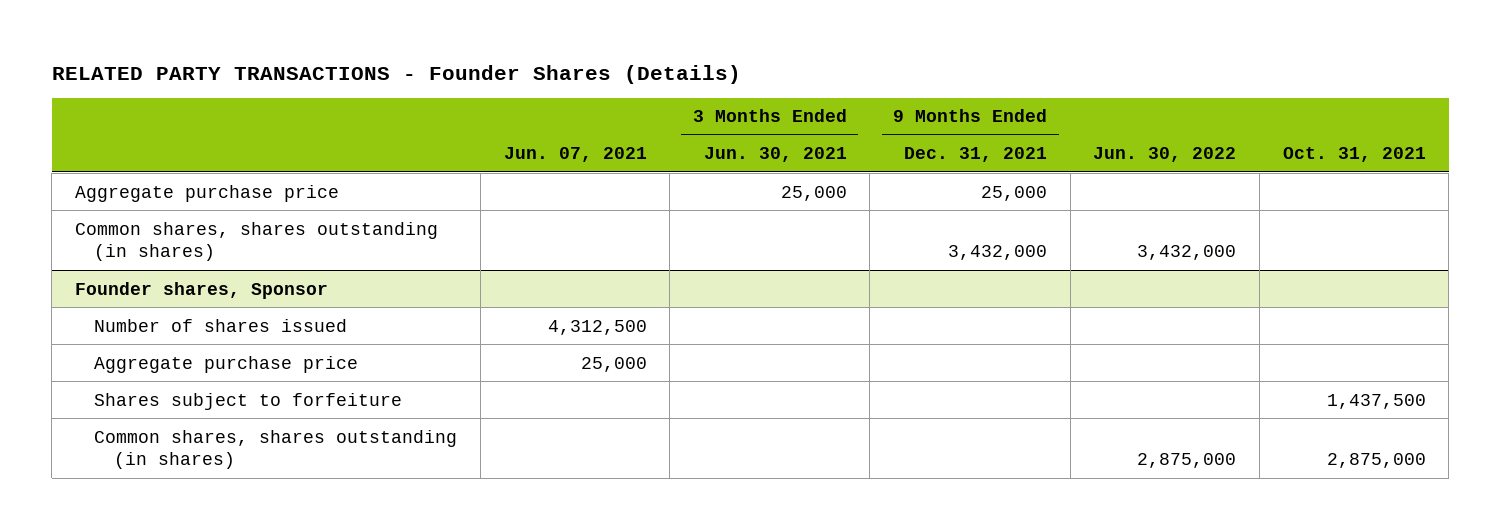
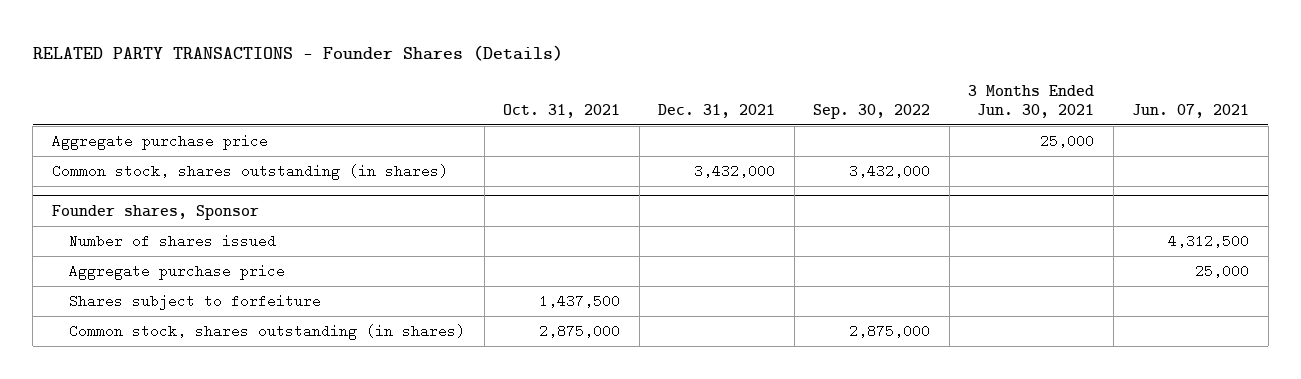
- | Jun. 07, 2021 | 3 Months Ended Jun. 30, 2021 | 9 Months Ended Dec. 31, 2021 | Jun. 30, 2022 | Oct. 31, 2021
+ | Oct. 31, 2021 | Dec. 31, 2021 | Sep. 30, 2022 | 3 Months Ended Jun. 30, 2021 | Jun. 07, 2021
- Common shares, shares outstanding (in shares) | | | 3,432,000 | 3,432,000 |
+ Common stock, shares outstanding (in shares) | | 3,432,000 | 3,432,000 | |
@ Founder shares, Sponsor
- Common shares, shares outstanding (in shares) | | | | 2,875,000 | 2,875,000
+ Common stock, shares outstanding (in shares) | 2,875,000 | | 2,875,000 | |

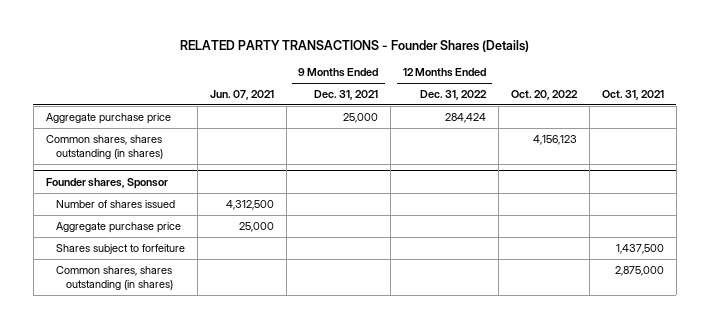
- | Oct. 31, 2021 | Dec. 31, 2021 | Sep. 30, 2022 | 3 Months Ended Jun. 30, 2021 | Jun. 07, 2021
+ | Jun. 07, 2021 | 9 Months Ended Dec. 31, 2021 | 12 Months Ended Dec. 31, 2022 | Oct. 20, 2022 | Oct. 31, 2021
- Common stock, shares outstanding (in shares) | | 3,432,000 | 3,432,000 | |
+ Common shares, shares outstanding (in shares) | | | | 4,156,123 |
@ Founder shares, Sponsor
- Common stock, shares outstanding (in shares) | 2,875,000 | | 2,875,000 | |
+ Common shares, shares outstanding (in shares) | | | | | 2,875,000

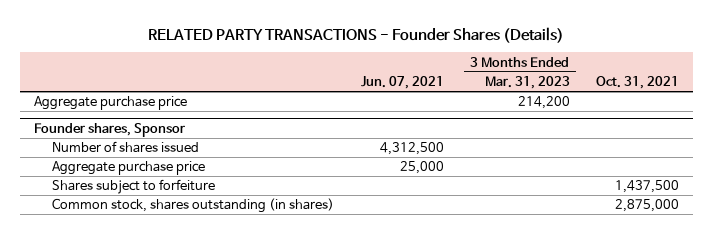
- | Jun. 07, 2021 | 9 Months Ended Dec. 31, 2021 | 12 Months Ended Dec. 31, 2022 | Oct. 20, 2022 | Oct. 31, 2021
+ | Jun. 07, 2021 | 3 Months Ended Mar. 31, 2023 | Oct. 31, 2021
- Common shares, shares outstanding (in shares) | | | | 4,156,123 |
@ Founder shares, Sponsor
- Common shares, shares outstanding (in shares) | | | | | 2,875,000
+ Common stock, shares outstanding (in shares) | | | 2,875,000

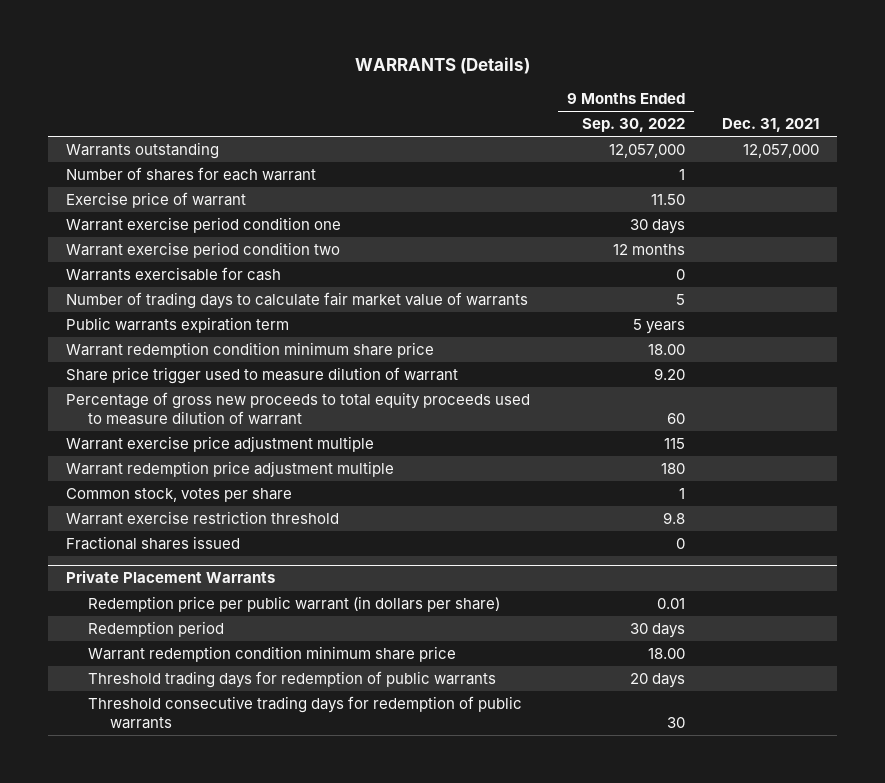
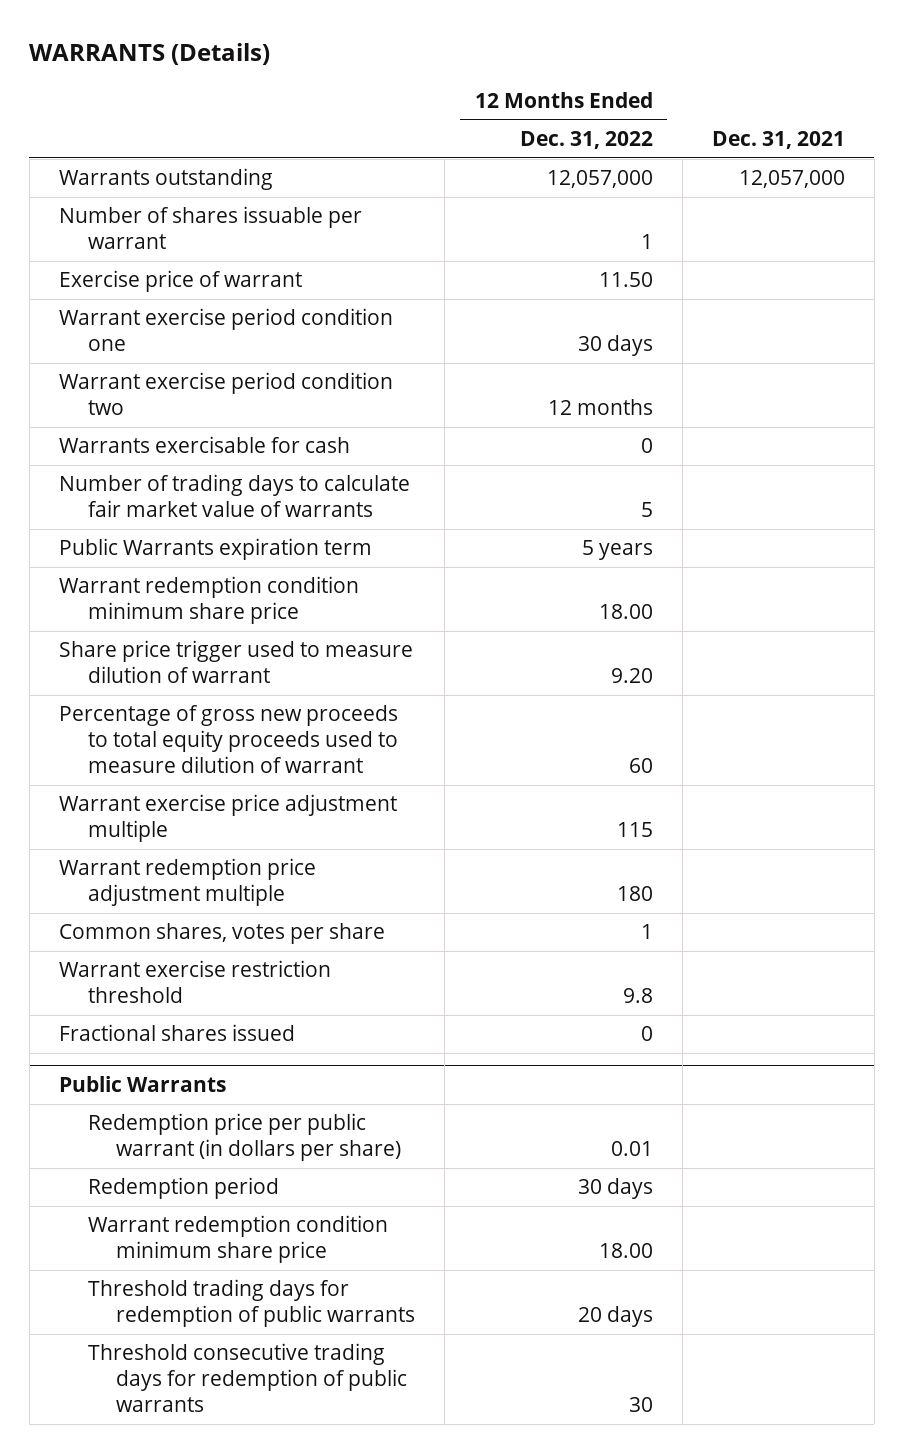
- | 9 Months Ended Sep. 30, 2022 | Dec. 31, 2021
+ | 12 Months Ended Dec. 31, 2022 | Dec. 31, 2021
- Number of shares for each warrant | 1 |
+ Number of shares issuable per warrant | 1 |
- Public warrants expiration term | 5 years |
+ Public Warrants expiration term | 5 years |
- Common stock, votes per share | 1 |
+ Common shares, votes per share | 1 |
- Private Placement Warrants
- Redemption price per public warrant (in dollars per share) | 0.01 |
- Redemption period | 30 days |
- Warrant redemption condition minimum share price | 18.00 |
- Threshold trading days for redemption of public warrants | 20 days |
- Threshold consecutive trading days for redemption of public warrants | 30 |
+ Public Warrants
+ Redemption price per public warrant (in dollars per share) | 0.01 |
+ Redemption period | 30 days |
+ Warrant redemption condition minimum share price | 18.00 |
+ Threshold trading days for redemption of public warrants | 20 days |
+ Threshold consecutive trading days for redemption of public warrants | 30 |

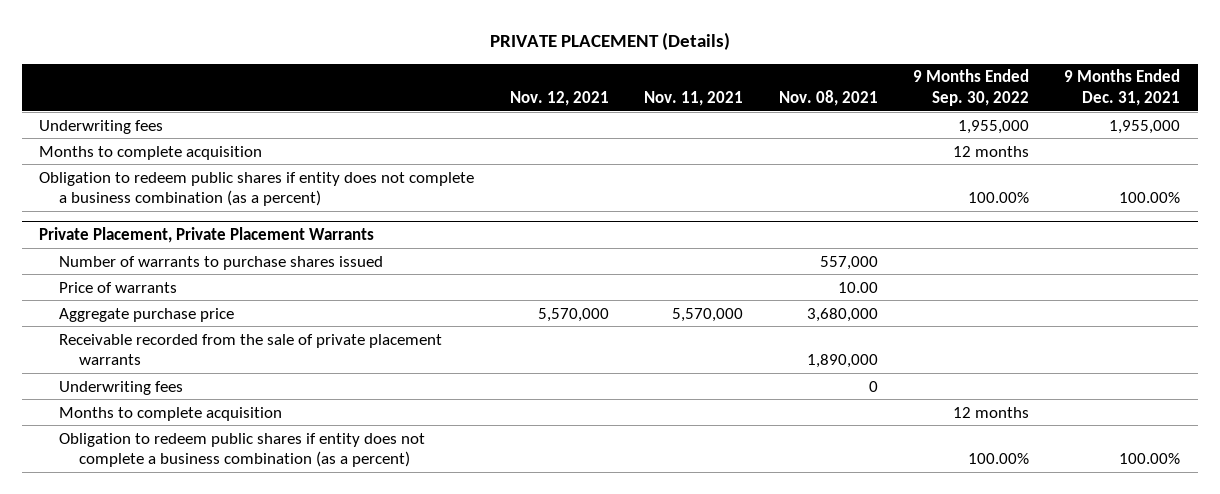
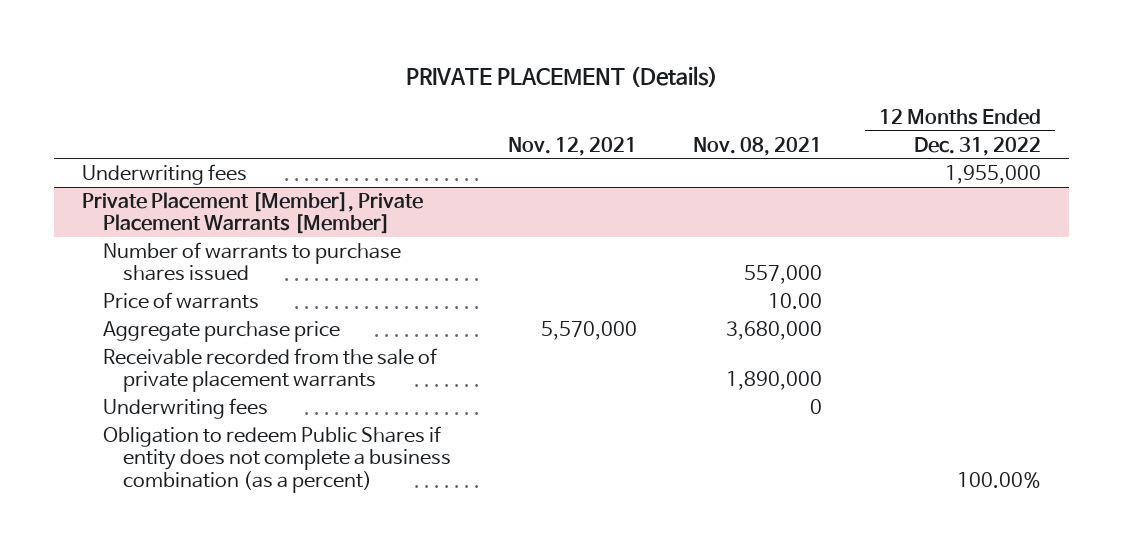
- | Nov. 12, 2021 | Nov. 11, 2021 | Nov. 08, 2021 | 9 Months Ended Sep. 30, 2022 | 9 Months Ended Dec. 31, 2021
+ | Nov. 12, 2021 | Nov. 08, 2021 | 12 Months Ended Dec. 31, 2022
- Months to complete acquisition | | | | 12 months |
- Obligation to redeem public shares if entity does not complete a business combination (as a percent) | | | | 100.00% | 100.00%
- Private Placement, Private Placement Warrants
+ Private Placement [Member], Private Placement Warrants [Member]
- Months to complete acquisition | | | | 12 months |
- Obligation to redeem public shares if entity does not complete a business combination (as a percent) | | | | 100.00% | 100.00%
+ Obligation to redeem Public Shares if entity does not complete a business combination (as a percent) | | | 100.00%

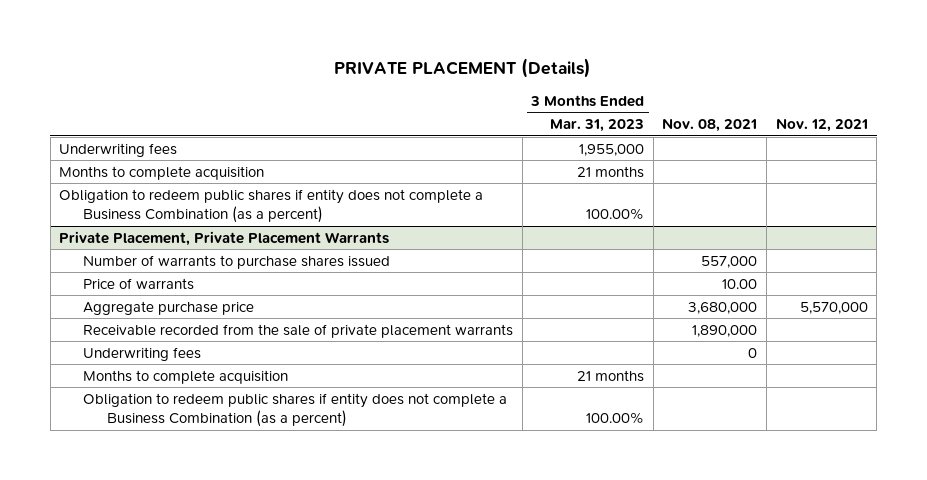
- | Nov. 12, 2021 | Nov. 08, 2021 | 12 Months Ended Dec. 31, 2022
+ | 3 Months Ended Mar. 31, 2023 | Nov. 08, 2021 | Nov. 12, 2021
- Private Placement [Member], Private Placement Warrants [Member]
+ Months to complete acquisition | 21 months | |
+ Obligation to redeem public shares if entity does not complete a Business Combination (as a percent) | 100.00% | |
+ Private Placement, Private Placement Warrants
- Obligation to redeem Public Shares if entity does not complete a business combination (as a percent) | | | 100.00%
+ Months to complete acquisition | 21 months | |
+ Obligation to redeem public shares if entity does not complete a Business Combination (as a percent) | 100.00% | |

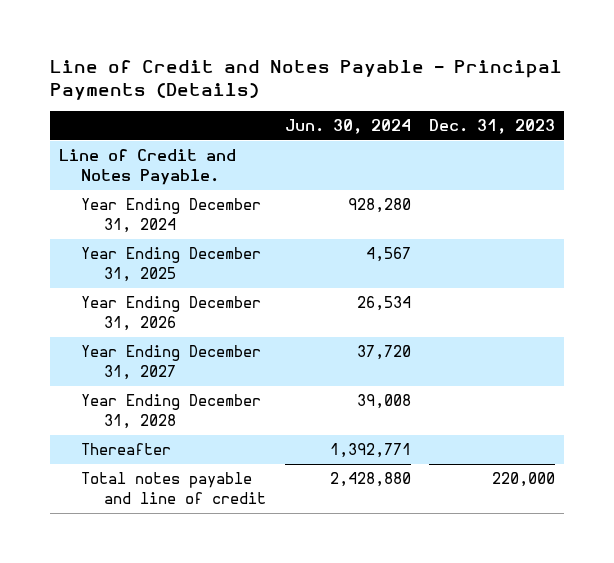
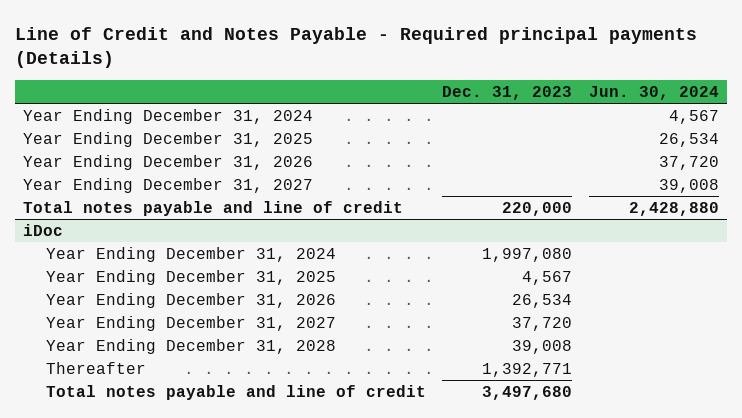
- Line of Credit and Notes Payable - Principal Payments (Details)
+ Line of Credit and Notes Payable - Required principal payments (Details)
- | Jun. 30, 2024 | Dec. 31, 2023
+ | Dec. 31, 2023 | Jun. 30, 2024
- Line of Credit and Notes Payable.
- Year Ending December 31, 2024 | 928,280 |
- Year Ending December 31, 2025 | 4,567 |
- Year Ending December 31, 2026 | 26,534 |
- Year Ending December 31, 2027 | 37,720 |
- Year Ending December 31, 2028 | 39,008 |
- Thereafter | 1,392,771 |
+ Year Ending December 31, 2024 | | 4,567
+ Year Ending December 31, 2025 | | 26,534
+ Year Ending December 31, 2026 | | 37,720
+ Year Ending December 31, 2027 | | 39,008
+ iDoc
+ Year Ending December 31, 2024 | 1,997,080 |
+ Year Ending December 31, 2025 | 4,567 |
+ Year Ending December 31, 2026 | 26,534 |
+ Year Ending December 31, 2027 | 37,720 |
+ Year Ending December 31, 2028 | 39,008 |
+ Thereafter | 1,392,771 |
+ Total notes payable and line of credit | 3,497,680 |

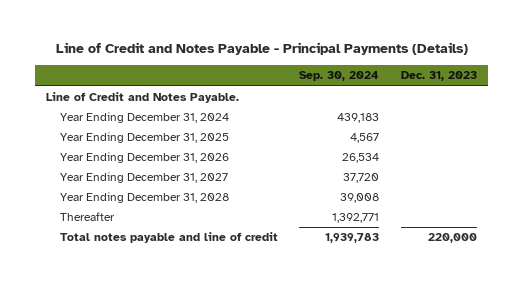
- Line of Credit and Notes Payable - Required principal payments (Details)
+ Line of Credit and Notes Payable - Principal Payments (Details)
- | Dec. 31, 2023 | Jun. 30, 2024
+ | Sep. 30, 2024 | Dec. 31, 2023
+ Line of Credit and Notes Payable.
+ Year Ending December 31, 2028 | 39,008 |
+ Thereafter | 1,392,771 |
- iDoc
- Year Ending December 31, 2024 | 1,997,080 |
- Year Ending December 31, 2025 | 4,567 |
- Year Ending December 31, 2026 | 26,534 |
- Year Ending December 31, 2027 | 37,720 |
- Year Ending December 31, 2028 | 39,008 |
- Thereafter | 1,392,771 |
- Total notes payable and line of credit | 3,497,680 |

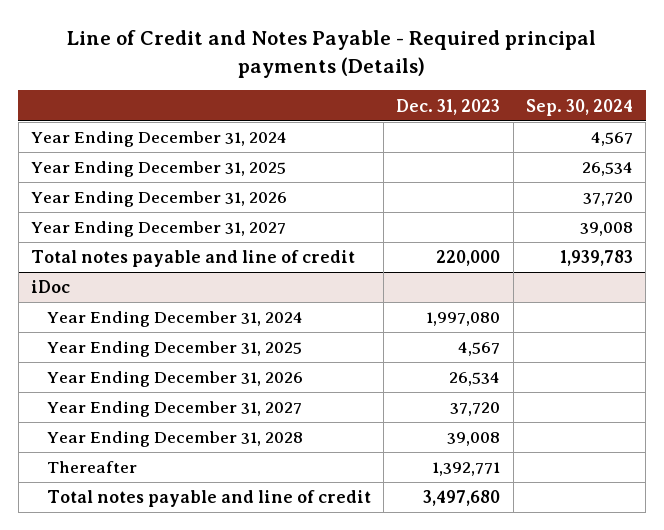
- Line of Credit and Notes Payable - Principal Payments (Details)
+ Line of Credit and Notes Payable - Required principal payments (Details)
- | Sep. 30, 2024 | Dec. 31, 2023
+ | Dec. 31, 2023 | Sep. 30, 2024
- Line of Credit and Notes Payable.
- Year Ending December 31, 2024 | 439,183 |
- Year Ending December 31, 2025 | 4,567 |
- Year Ending December 31, 2026 | 26,534 |
- Year Ending December 31, 2027 | 37,720 |
- Year Ending December 31, 2028 | 39,008 |
- Thereafter | 1,392,771 |
+ Year Ending December 31, 2024 | | 4,567
+ Year Ending December 31, 2025 | | 26,534
+ Year Ending December 31, 2026 | | 37,720
+ Year Ending December 31, 2027 | | 39,008
+ iDoc
+ Year Ending December 31, 2024 | 1,997,080 |
+ Year Ending December 31, 2025 | 4,567 |
+ Year Ending December 31, 2026 | 26,534 |
+ Year Ending December 31, 2027 | 37,720 |
+ Year Ending December 31, 2028 | 39,008 |
+ Thereafter | 1,392,771 |
+ Total notes payable and line of credit | 3,497,680 |

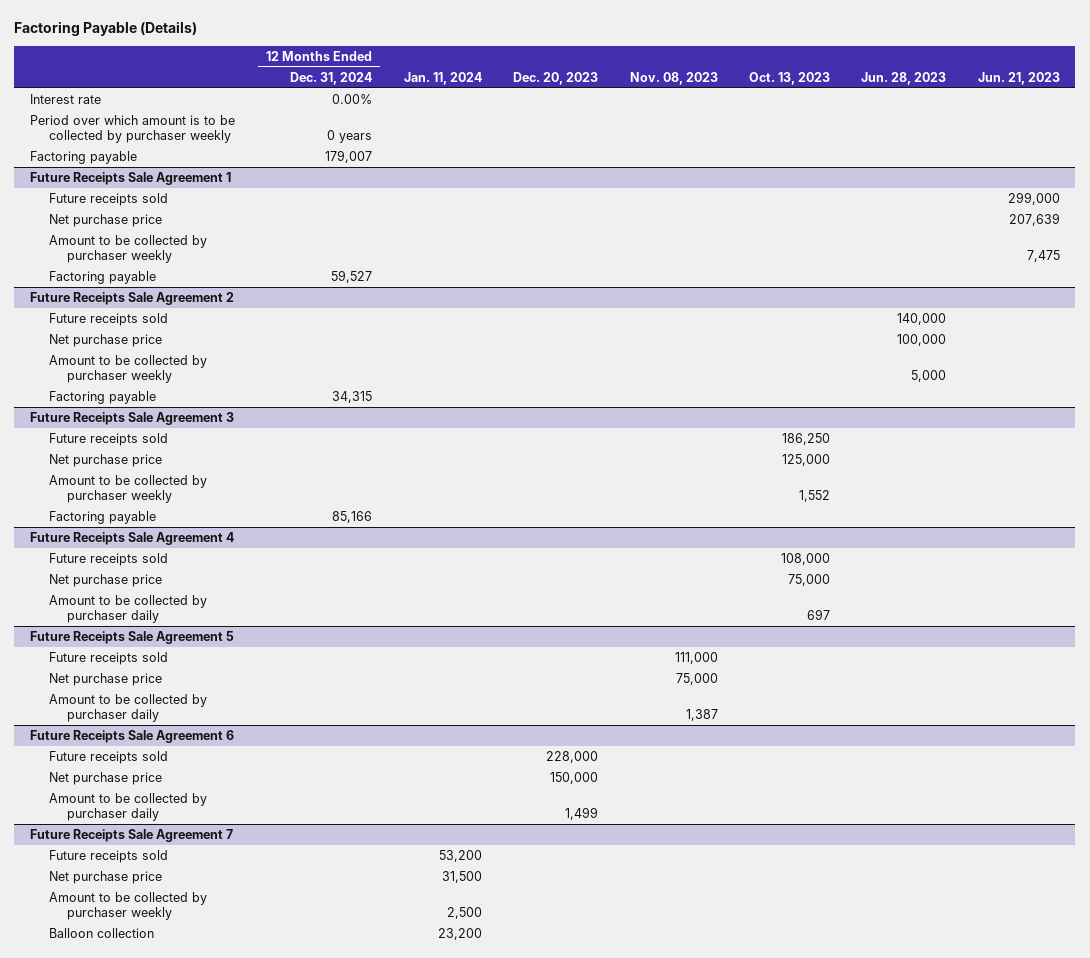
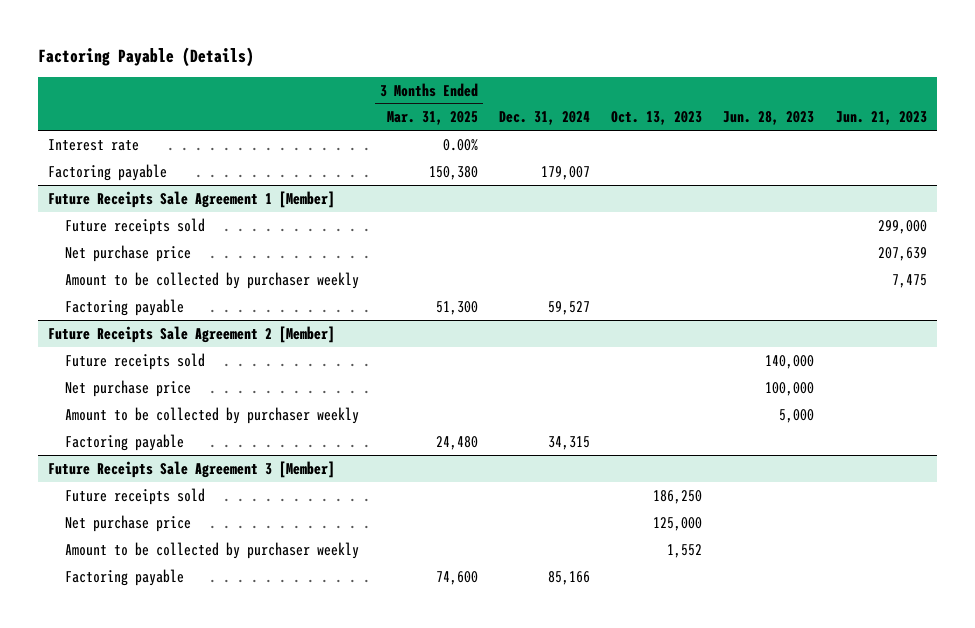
- | 12 Months Ended Dec. 31, 2024 | Jan. 11, 2024 | Dec. 20, 2023 | Nov. 08, 2023 | Oct. 13, 2023 | Jun. 28, 2023 | Jun. 21, 2023
+ | 3 Months Ended Mar. 31, 2025 | Dec. 31, 2024 | Oct. 13, 2023 | Jun. 28, 2023 | Jun. 21, 2023
- Period over which amount is to be collected by purchaser weekly | 0 years | | | | | |
- Future Receipts Sale Agreement 1
+ Future Receipts Sale Agreement 1 [Member]
- Future Receipts Sale Agreement 2
+ Future Receipts Sale Agreement 2 [Member]
- Future Receipts Sale Agreement 3
+ Future Receipts Sale Agreement 3 [Member]
- Future Receipts Sale Agreement 4
- Future receipts sold | | | | | 108,000 | |
- Net purchase price | | | | | 75,000 | |
- Amount to be collected by purchaser daily | | | | | 697 | |
- Future Receipts Sale Agreement 5
- Future receipts sold | | | | 111,000 | | |
- Net purchase price | | | | 75,000 | | |
- Amount to be collected by purchaser daily | | | | 1,387 | | |
- Future Receipts Sale Agreement 6
- Future receipts sold | | | 228,000 | | | |
- Net purchase price | | | 150,000 | | | |
- Amount to be collected by purchaser daily | | | 1,499 | | | |
- Future Receipts Sale Agreement 7
- Future receipts sold | | 53,200 | | | | |
- Net purchase price | | 31,500 | | | | |
- Amount to be collected by purchaser weekly | | 2,500 | | | | |
- Balloon collection | | 23,200 | | | | |

